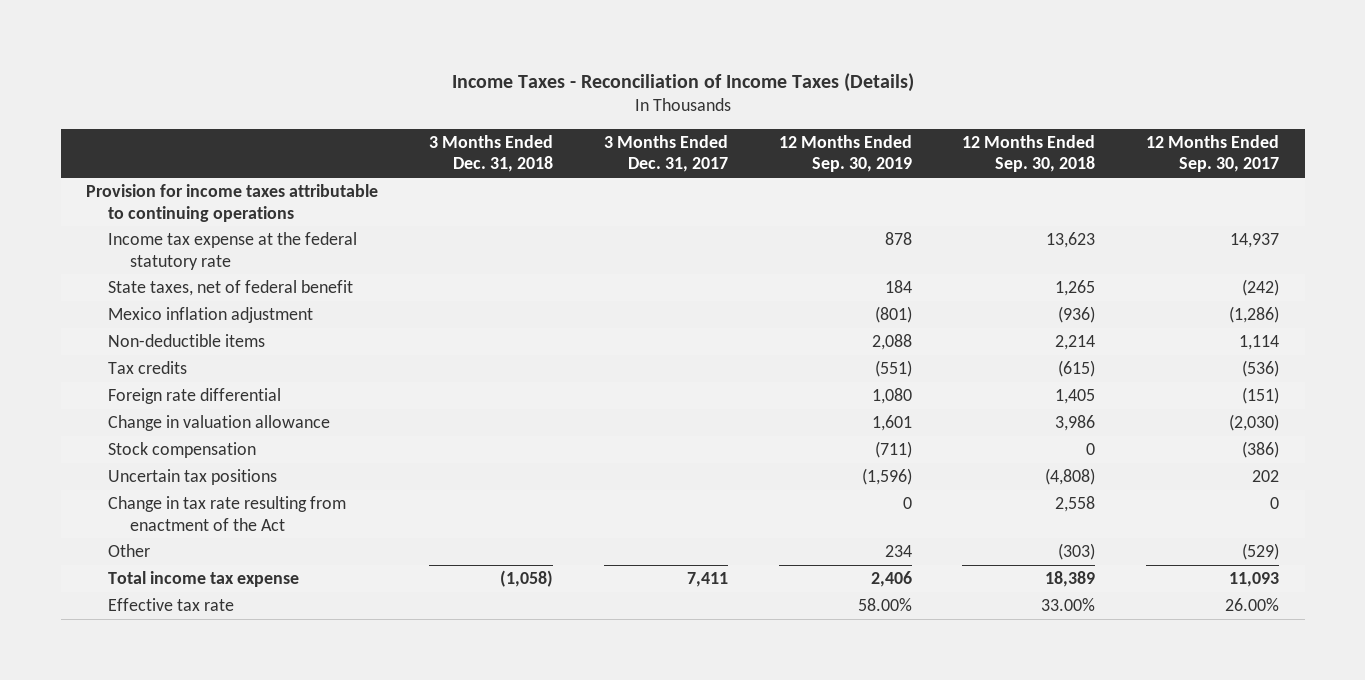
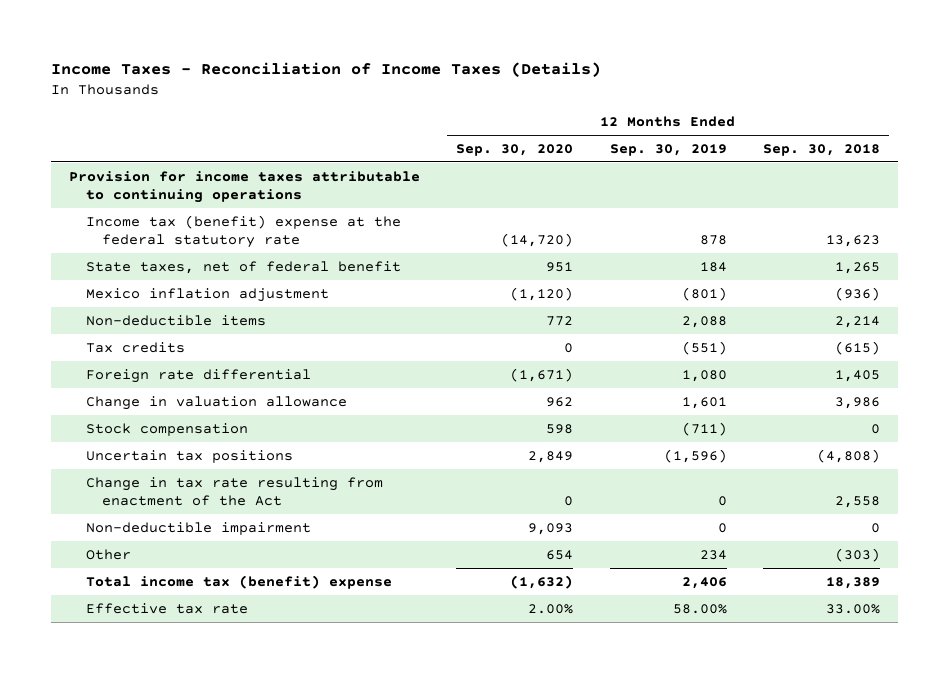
- | 3 Months Ended Dec. 31, 2018 | 3 Months Ended Dec. 31, 2017 | 12 Months Ended Sep. 30, 2019 | 12 Months Ended Sep. 30, 2018 | 12 Months Ended Sep. 30, 2017
+ | 12 Months Ended Sep. 30, 2020 | 12 Months Ended Sep. 30, 2019 | 12 Months Ended Sep. 30, 2018
- Income tax expense at the federal statutory rate | | | 878 | 13,623 | 14,937
+ Income tax (benefit) expense at the federal statutory rate | (14,720) | 878 | 13,623
+ Non-deductible impairment | 9,093 | 0 | 0
- Total income tax expense | (1,058) | 7,411 | 2,406 | 18,389 | 11,093
+ Total income tax (benefit) expense | (1,632) | 2,406 | 18,389

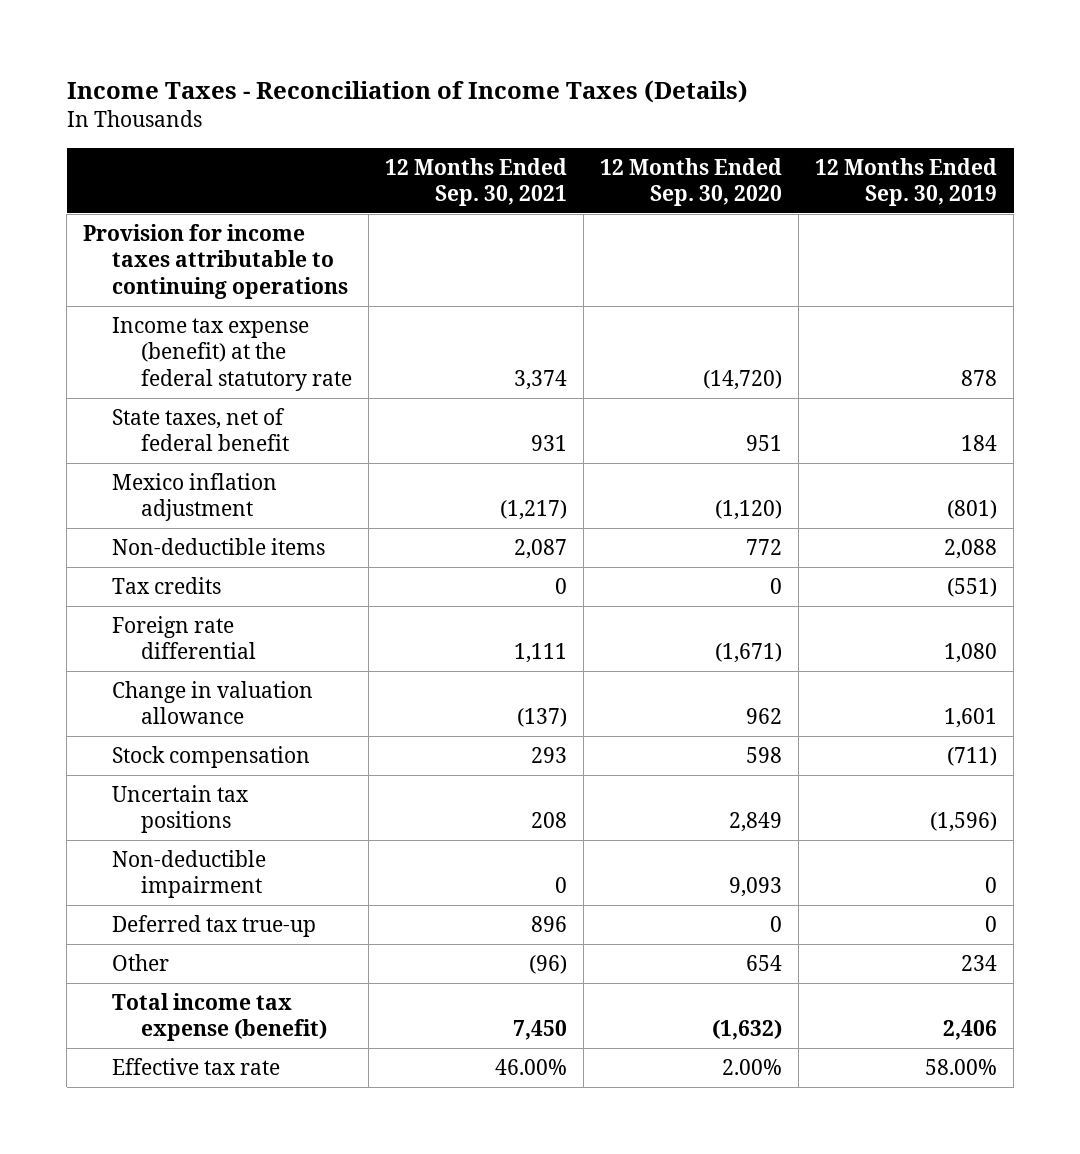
- | 12 Months Ended Sep. 30, 2020 | 12 Months Ended Sep. 30, 2019 | 12 Months Ended Sep. 30, 2018
+ | 12 Months Ended Sep. 30, 2021 | 12 Months Ended Sep. 30, 2020 | 12 Months Ended Sep. 30, 2019
- Income tax (benefit) expense at the federal statutory rate | (14,720) | 878 | 13,623
+ Income tax expense (benefit) at the federal statutory rate | 3,374 | (14,720) | 878
- Change in tax rate resulting from enactment of the Act | 0 | 0 | 2,558
+ Deferred tax true-up | 896 | 0 | 0
- Total income tax (benefit) expense | (1,632) | 2,406 | 18,389
+ Total income tax expense (benefit) | 7,450 | (1,632) | 2,406

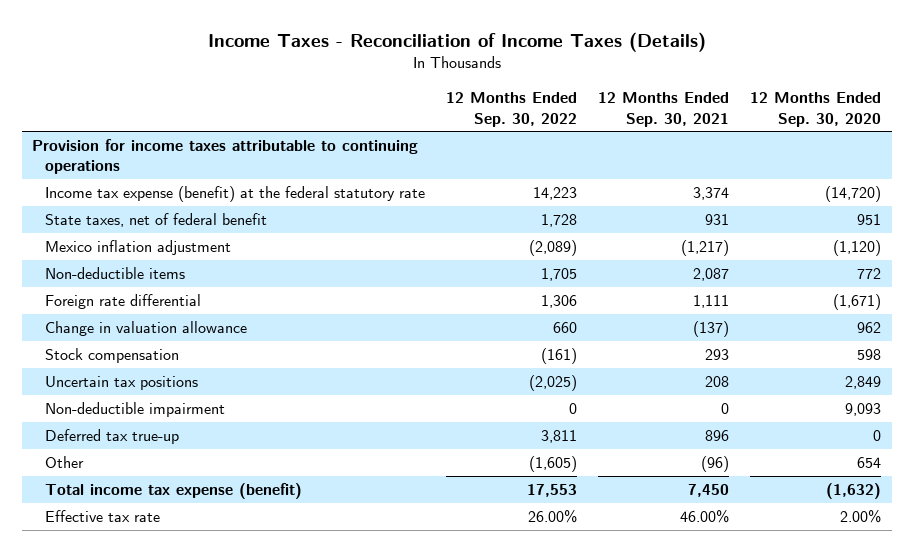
- | 12 Months Ended Sep. 30, 2021 | 12 Months Ended Sep. 30, 2020 | 12 Months Ended Sep. 30, 2019
+ | 12 Months Ended Sep. 30, 2022 | 12 Months Ended Sep. 30, 2021 | 12 Months Ended Sep. 30, 2020
- Tax credits | 0 | 0 | (551)

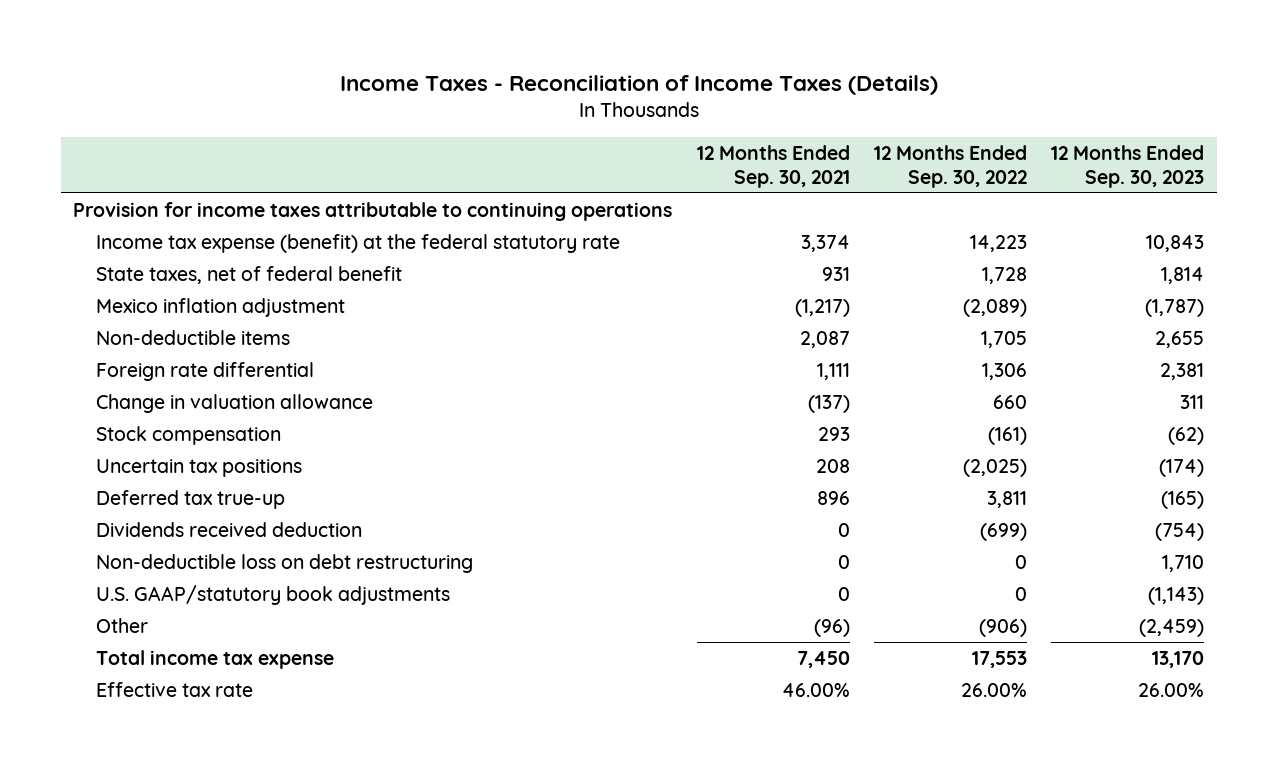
- | 12 Months Ended Sep. 30, 2022 | 12 Months Ended Sep. 30, 2021 | 12 Months Ended Sep. 30, 2020
+ | 12 Months Ended Sep. 30, 2021 | 12 Months Ended Sep. 30, 2022 | 12 Months Ended Sep. 30, 2023
- Non-deductible impairment | 0 | 0 | 9,093
- Other | (1,605) | (96) | 654
- Total income tax expense (benefit) | 17,553 | 7,450 | (1,632)
+ Dividends received deduction | 0 | (699) | (754)
+ Non-deductible loss on debt restructuring | 0 | 0 | 1,710
+ U.S. GAAP/statutory book adjustments | 0 | 0 | (1,143)
+ Other | (96) | (906) | (2,459)
+ Total income tax expense | 7,450 | 17,553 | 13,170

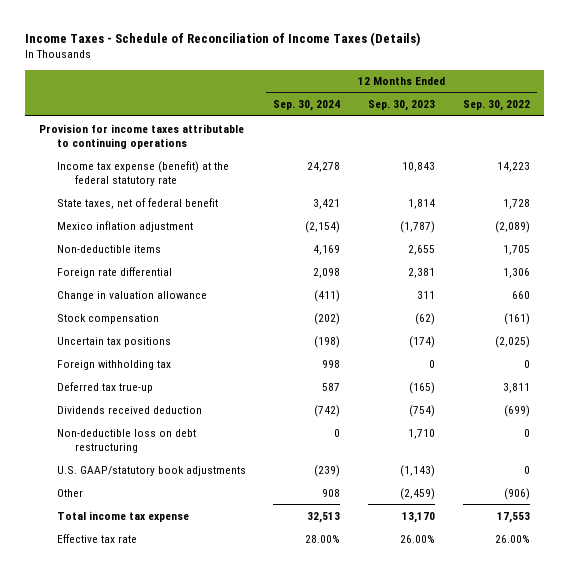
- Income Taxes - Reconciliation of Income Taxes (Details)
+ Income Taxes - Schedule of Reconciliation of Income Taxes (Details)
- | 12 Months Ended Sep. 30, 2021 | 12 Months Ended Sep. 30, 2022 | 12 Months Ended Sep. 30, 2023
+ | 12 Months Ended Sep. 30, 2024 | 12 Months Ended Sep. 30, 2023 | 12 Months Ended Sep. 30, 2022
+ Foreign withholding tax | 998 | 0 | 0

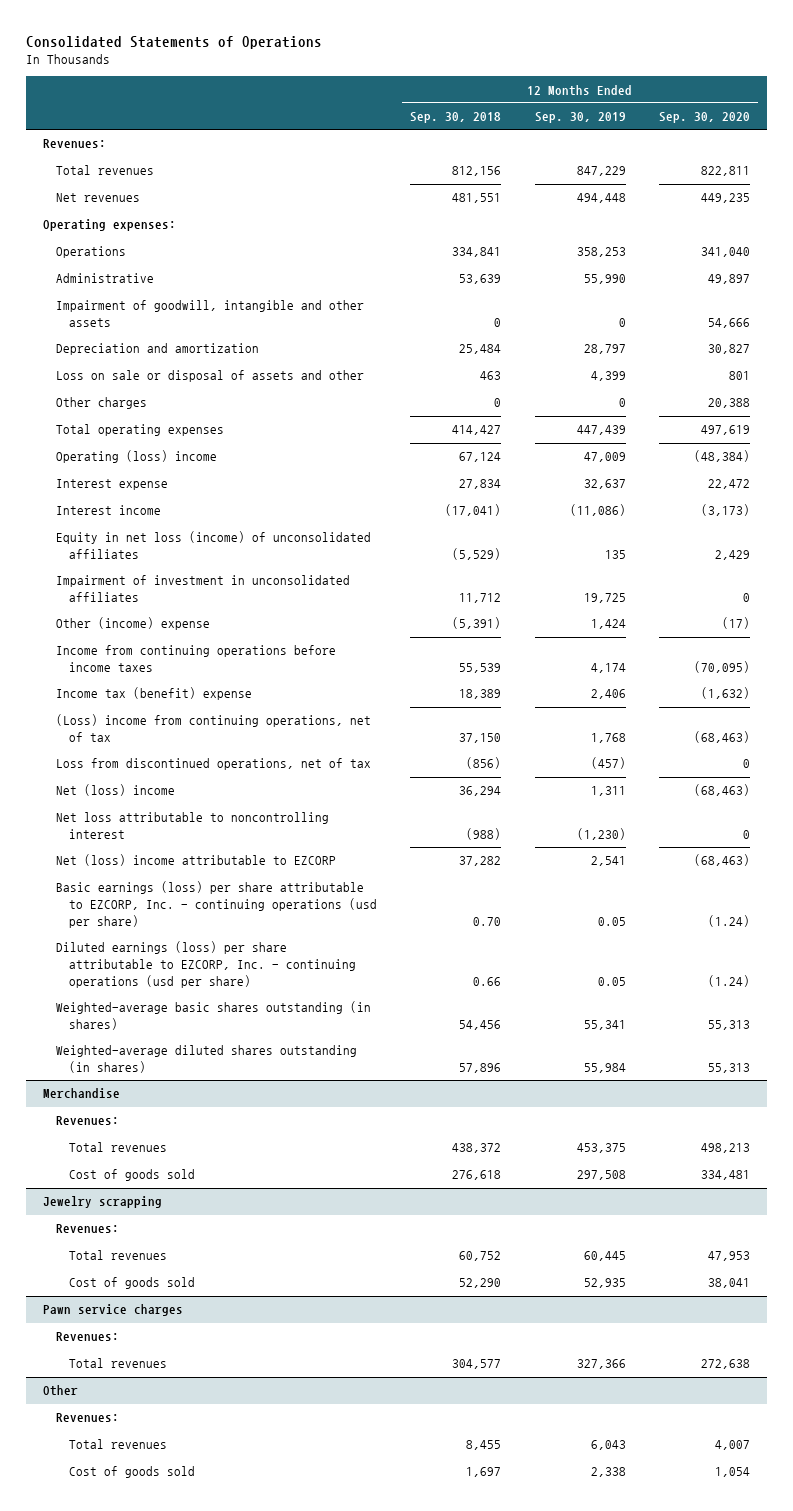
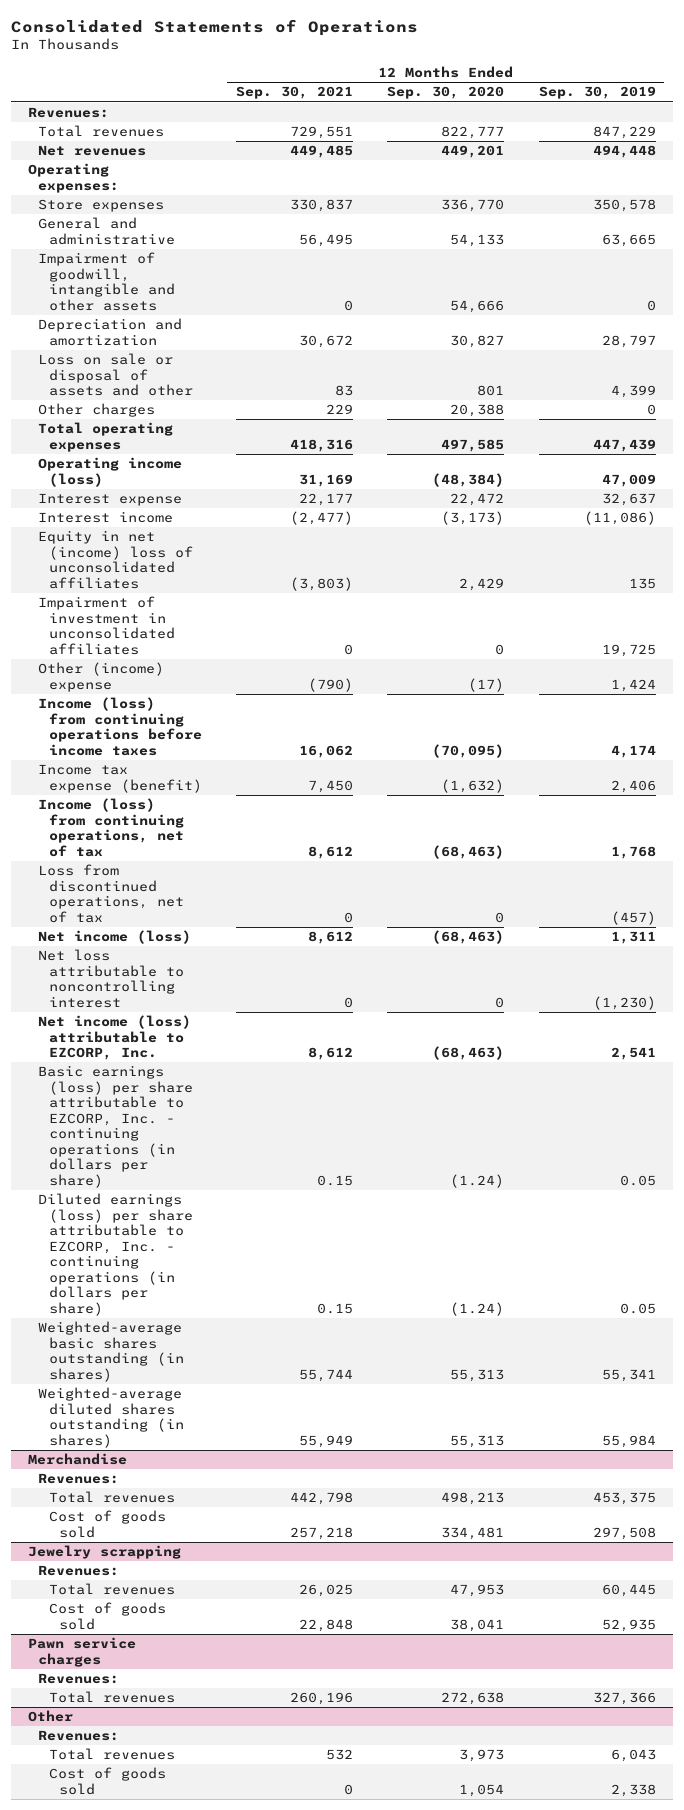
- | 12 Months Ended Sep. 30, 2018 | 12 Months Ended Sep. 30, 2019 | 12 Months Ended Sep. 30, 2020
+ | 12 Months Ended Sep. 30, 2021 | 12 Months Ended Sep. 30, 2020 | 12 Months Ended Sep. 30, 2019
- Total revenues | 812,156 | 847,229 | 822,811
- Net revenues | 481,551 | 494,448 | 449,235
+ Total revenues | 729,551 | 822,777 | 847,229
+ Net revenues | 449,485 | 449,201 | 494,448
- Operations | 334,841 | 358,253 | 341,040
- Administrative | 53,639 | 55,990 | 49,897
+ Store expenses | 330,837 | 336,770 | 350,578
+ General and administrative | 56,495 | 54,133 | 63,665
- Total operating expenses | 414,427 | 447,439 | 497,619
- Operating (loss) income | 67,124 | 47,009 | (48,384)
+ Total operating expenses | 418,316 | 497,585 | 447,439
+ Operating income (loss) | 31,169 | (48,384) | 47,009
- Equity in net loss (income) of unconsolidated affiliates | (5,529) | 135 | 2,429
+ Equity in net (income) loss of unconsolidated affiliates | (3,803) | 2,429 | 135
- Income from continuing operations before income taxes | 55,539 | 4,174 | (70,095)
- Income tax (benefit) expense | 18,389 | 2,406 | (1,632)
- (Loss) income from continuing operations, net of tax | 37,150 | 1,768 | (68,463)
+ Income (loss) from continuing operations before income taxes | 16,062 | (70,095) | 4,174
+ Income tax expense (benefit) | 7,450 | (1,632) | 2,406
+ Income (loss) from continuing operations, net of tax | 8,612 | (68,463) | 1,768
- Net (loss) income | 36,294 | 1,311 | (68,463)
+ Net income (loss) | 8,612 | (68,463) | 1,311
- Net (loss) income attributable to EZCORP | 37,282 | 2,541 | (68,463)
- Basic earnings (loss) per share attributable to EZCORP, Inc. - continuing operations (usd per share) | 0.70 | 0.05 | (1.24)
- Diluted earnings (loss) per share attributable to EZCORP, Inc. - continuing operations (usd per share) | 0.66 | 0.05 | (1.24)
+ Net income (loss) attributable to EZCORP, Inc. | 8,612 | (68,463) | 2,541
+ Basic earnings (loss) per share attributable to EZCORP, Inc. - continuing operations (in dollars per share) | 0.15 | (1.24) | 0.05
+ Diluted earnings (loss) per share attributable to EZCORP, Inc. - continuing operations (in dollars per share) | 0.15 | (1.24) | 0.05
@ Other
- Total revenues | 8,455 | 6,043 | 4,007
+ Total revenues | 532 | 3,973 | 6,043

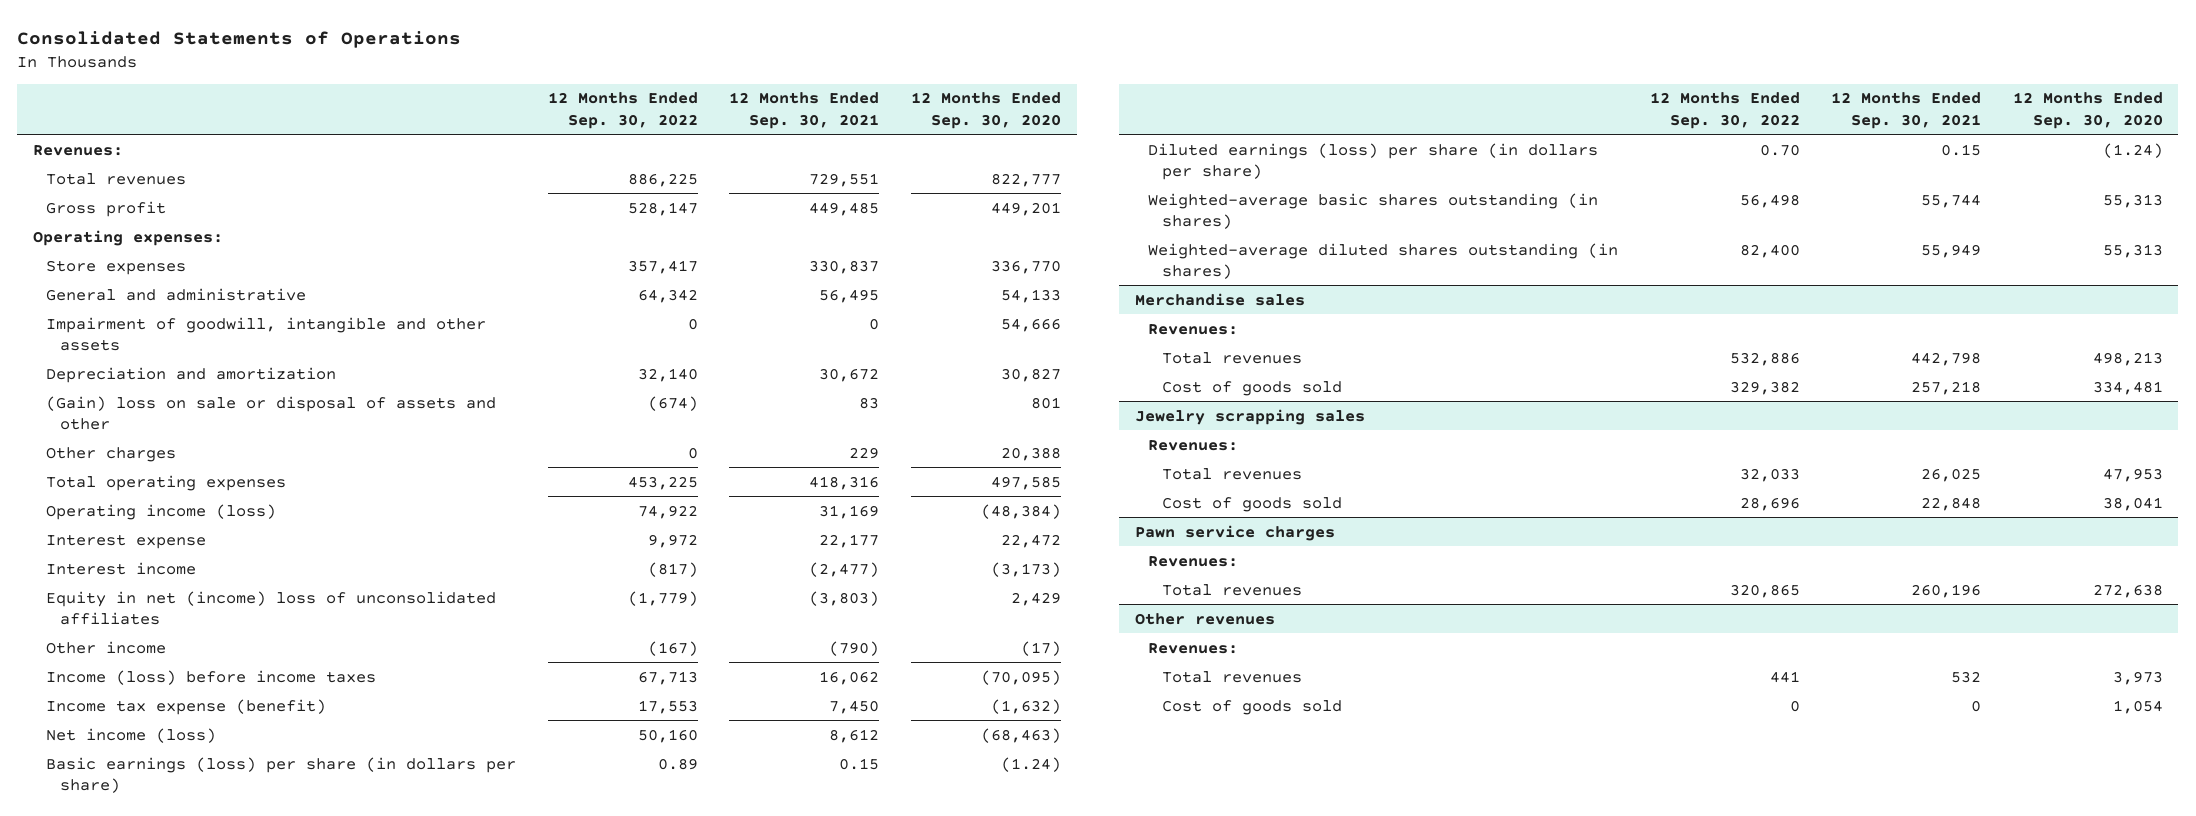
- | 12 Months Ended Sep. 30, 2021 | 12 Months Ended Sep. 30, 2020 | 12 Months Ended Sep. 30, 2019
+ | 12 Months Ended Sep. 30, 2022 | 12 Months Ended Sep. 30, 2021 | 12 Months Ended Sep. 30, 2020
- Net revenues | 449,485 | 449,201 | 494,448
+ Gross profit | 528,147 | 449,485 | 449,201
- Loss on sale or disposal of assets and other | 83 | 801 | 4,399
+ (Gain) loss on sale or disposal of assets and other | (674) | 83 | 801
- Impairment of investment in unconsolidated affiliates | 0 | 0 | 19,725
- Other (income) expense | (790) | (17) | 1,424
- Income (loss) from continuing operations before income taxes | 16,062 | (70,095) | 4,174
+ Other income | (167) | (790) | (17)
+ Income (loss) before income taxes | 67,713 | 16,062 | (70,095)
- Income (loss) from continuing operations, net of tax | 8,612 | (68,463) | 1,768
- Loss from discontinued operations, net of tax | 0 | 0 | (457)
- Net loss attributable to noncontrolling interest | 0 | 0 | (1,230)
- Net income (loss) attributable to EZCORP, Inc. | 8,612 | (68,463) | 2,541
- Basic earnings (loss) per share attributable to EZCORP, Inc. - continuing operations (in dollars per share) | 0.15 | (1.24) | 0.05
- Diluted earnings (loss) per share attributable to EZCORP, Inc. - continuing operations (in dollars per share) | 0.15 | (1.24) | 0.05
+ Basic earnings (loss) per share (in dollars per share) | 0.89 | 0.15 | (1.24)
+ Diluted earnings (loss) per share (in dollars per share) | 0.70 | 0.15 | (1.24)
- Merchandise
+ Merchandise sales
- Jewelry scrapping
+ Jewelry scrapping sales
- Other
+ Other revenues

